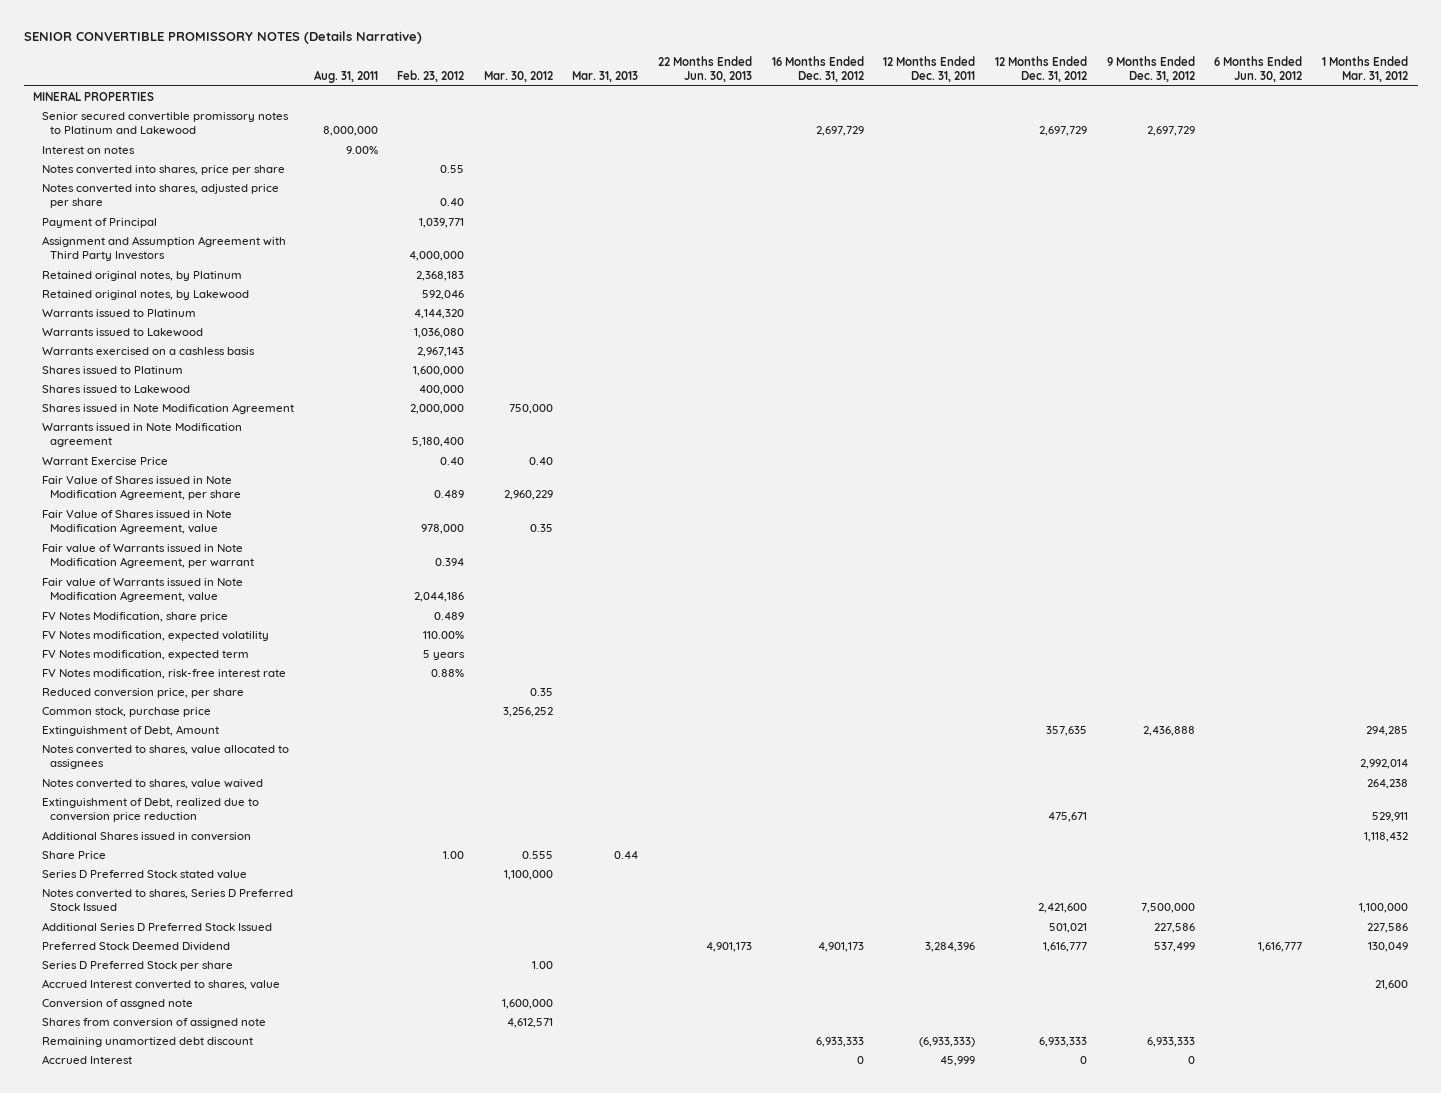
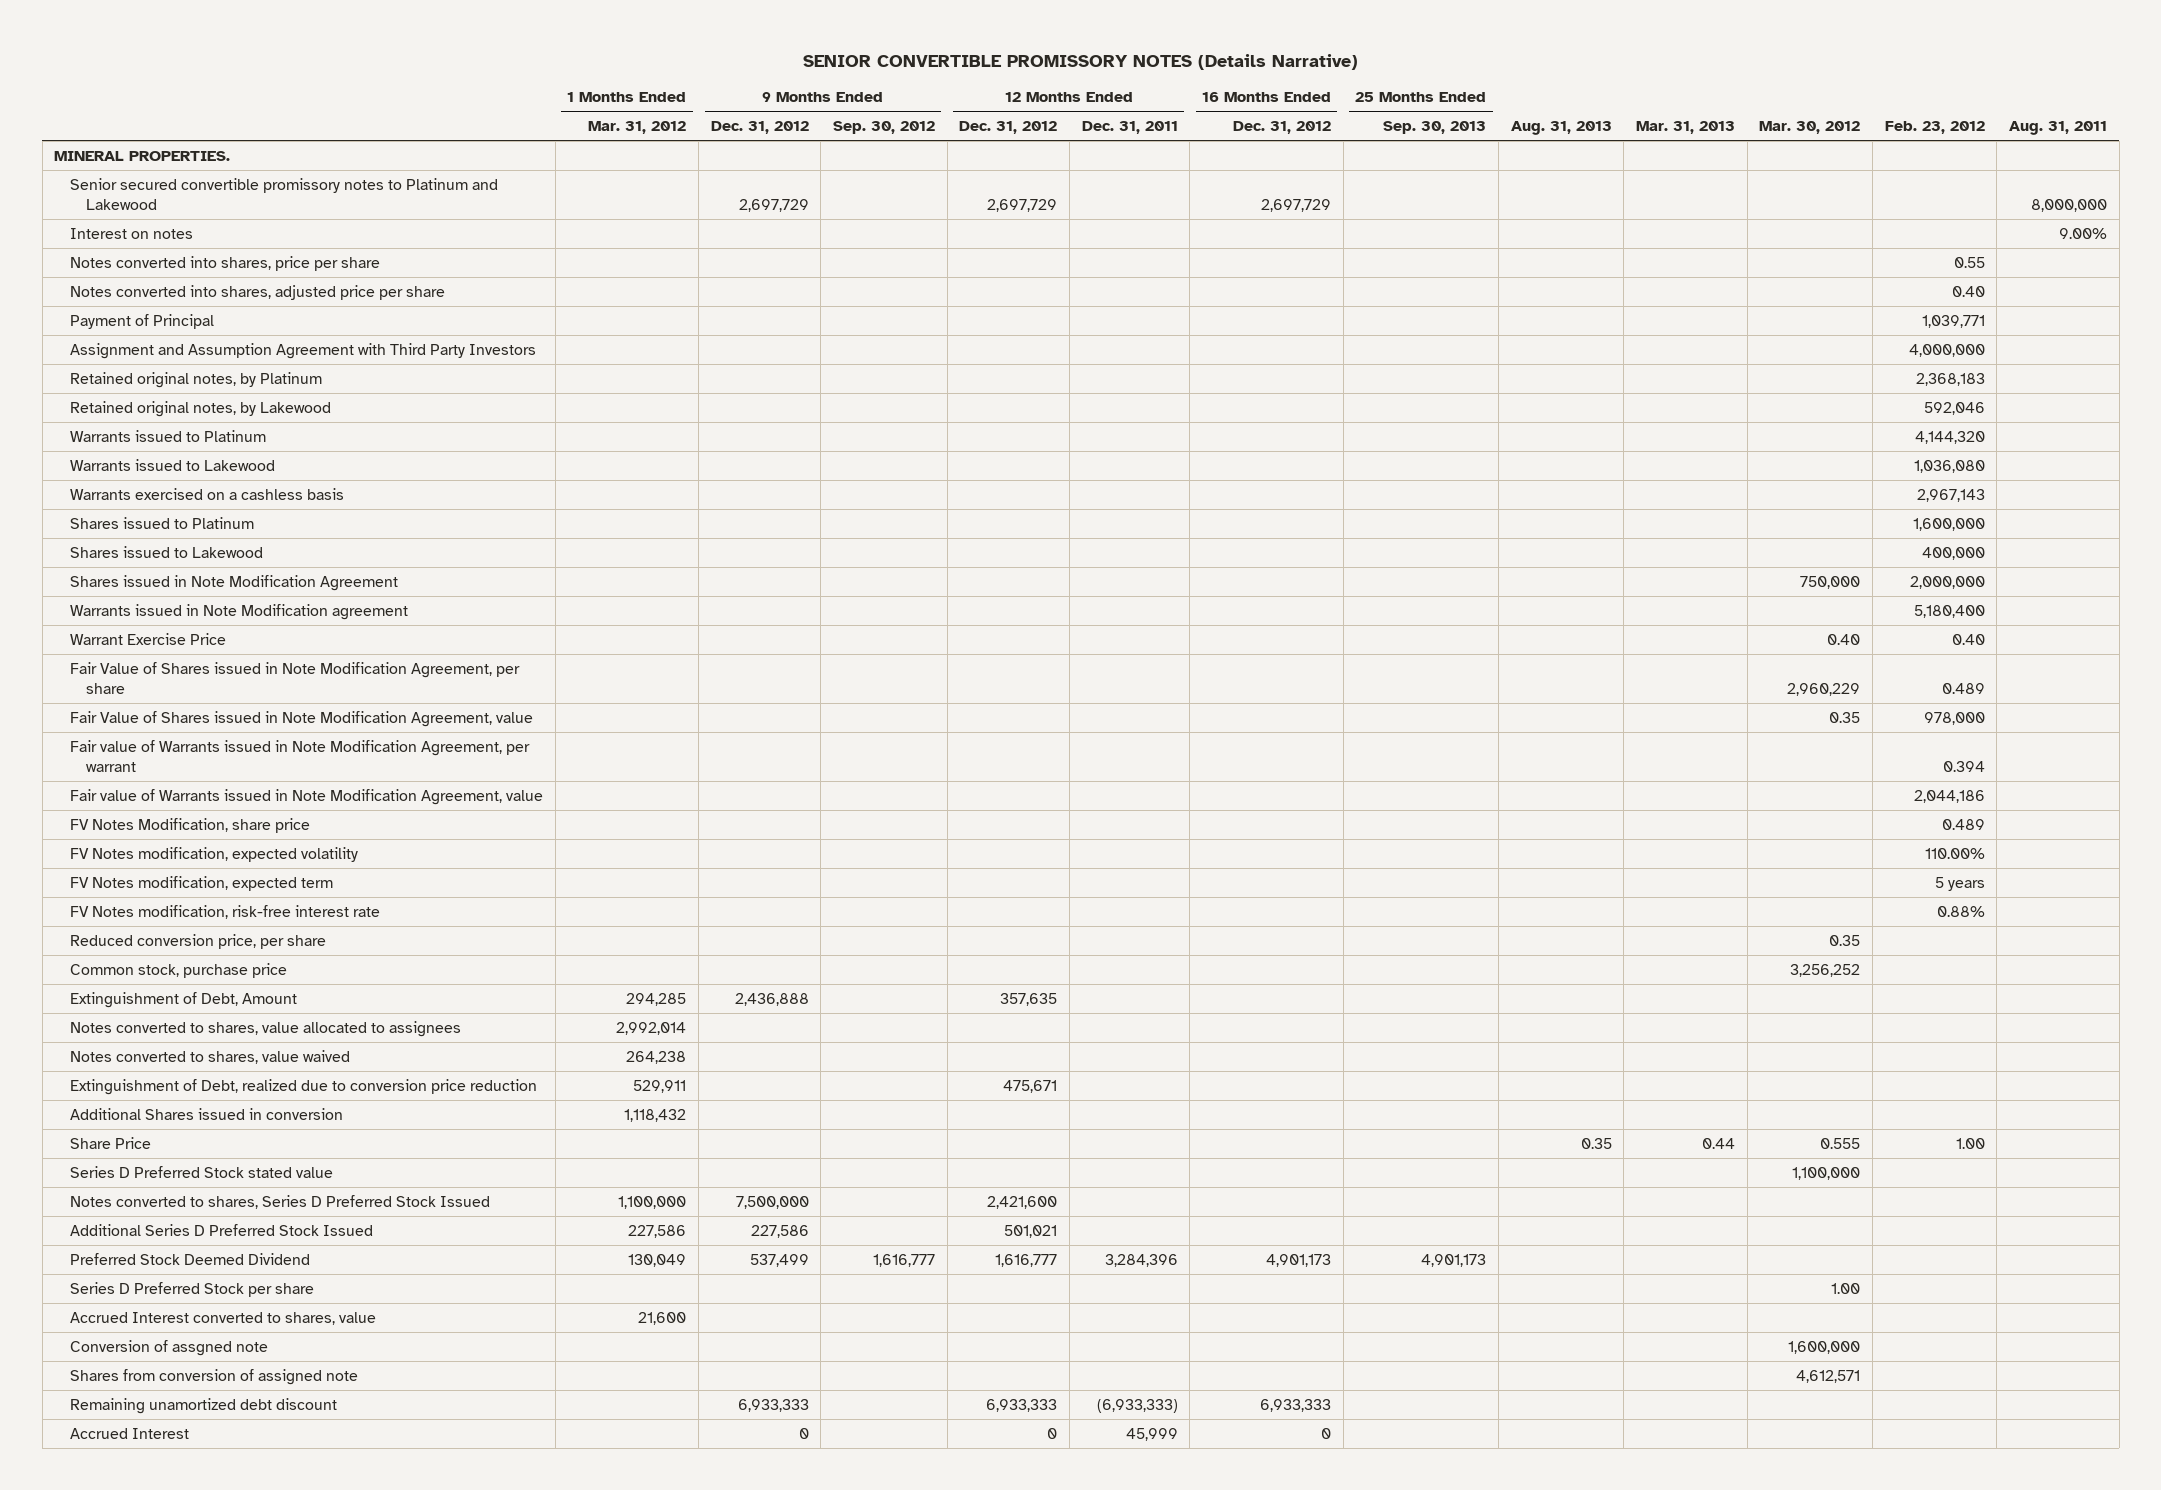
- | Aug. 31, 2011 | Feb. 23, 2012 | Mar. 30, 2012 | Mar. 31, 2013 | 22 Months Ended Jun. 30, 2013 | 16 Months Ended Dec. 31, 2012 | 12 Months Ended Dec. 31, 2011 | 12 Months Ended Dec. 31, 2012 | 9 Months Ended Dec. 31, 2012 | 6 Months Ended Jun. 30, 2012 | 1 Months Ended Mar. 31, 2012
+ | 1 Months Ended Mar. 31, 2012 | 9 Months Ended Dec. 31, 2012 | 9 Months Ended Sep. 30, 2012 | 12 Months Ended Dec. 31, 2012 | 12 Months Ended Dec. 31, 2011 | 16 Months Ended Dec. 31, 2012 | 25 Months Ended Sep. 30, 2013 | Aug. 31, 2013 | Mar. 31, 2013 | Mar. 30, 2012 | Feb. 23, 2012 | Aug. 31, 2011
- MINERAL PROPERTIES
+ MINERAL PROPERTIES.

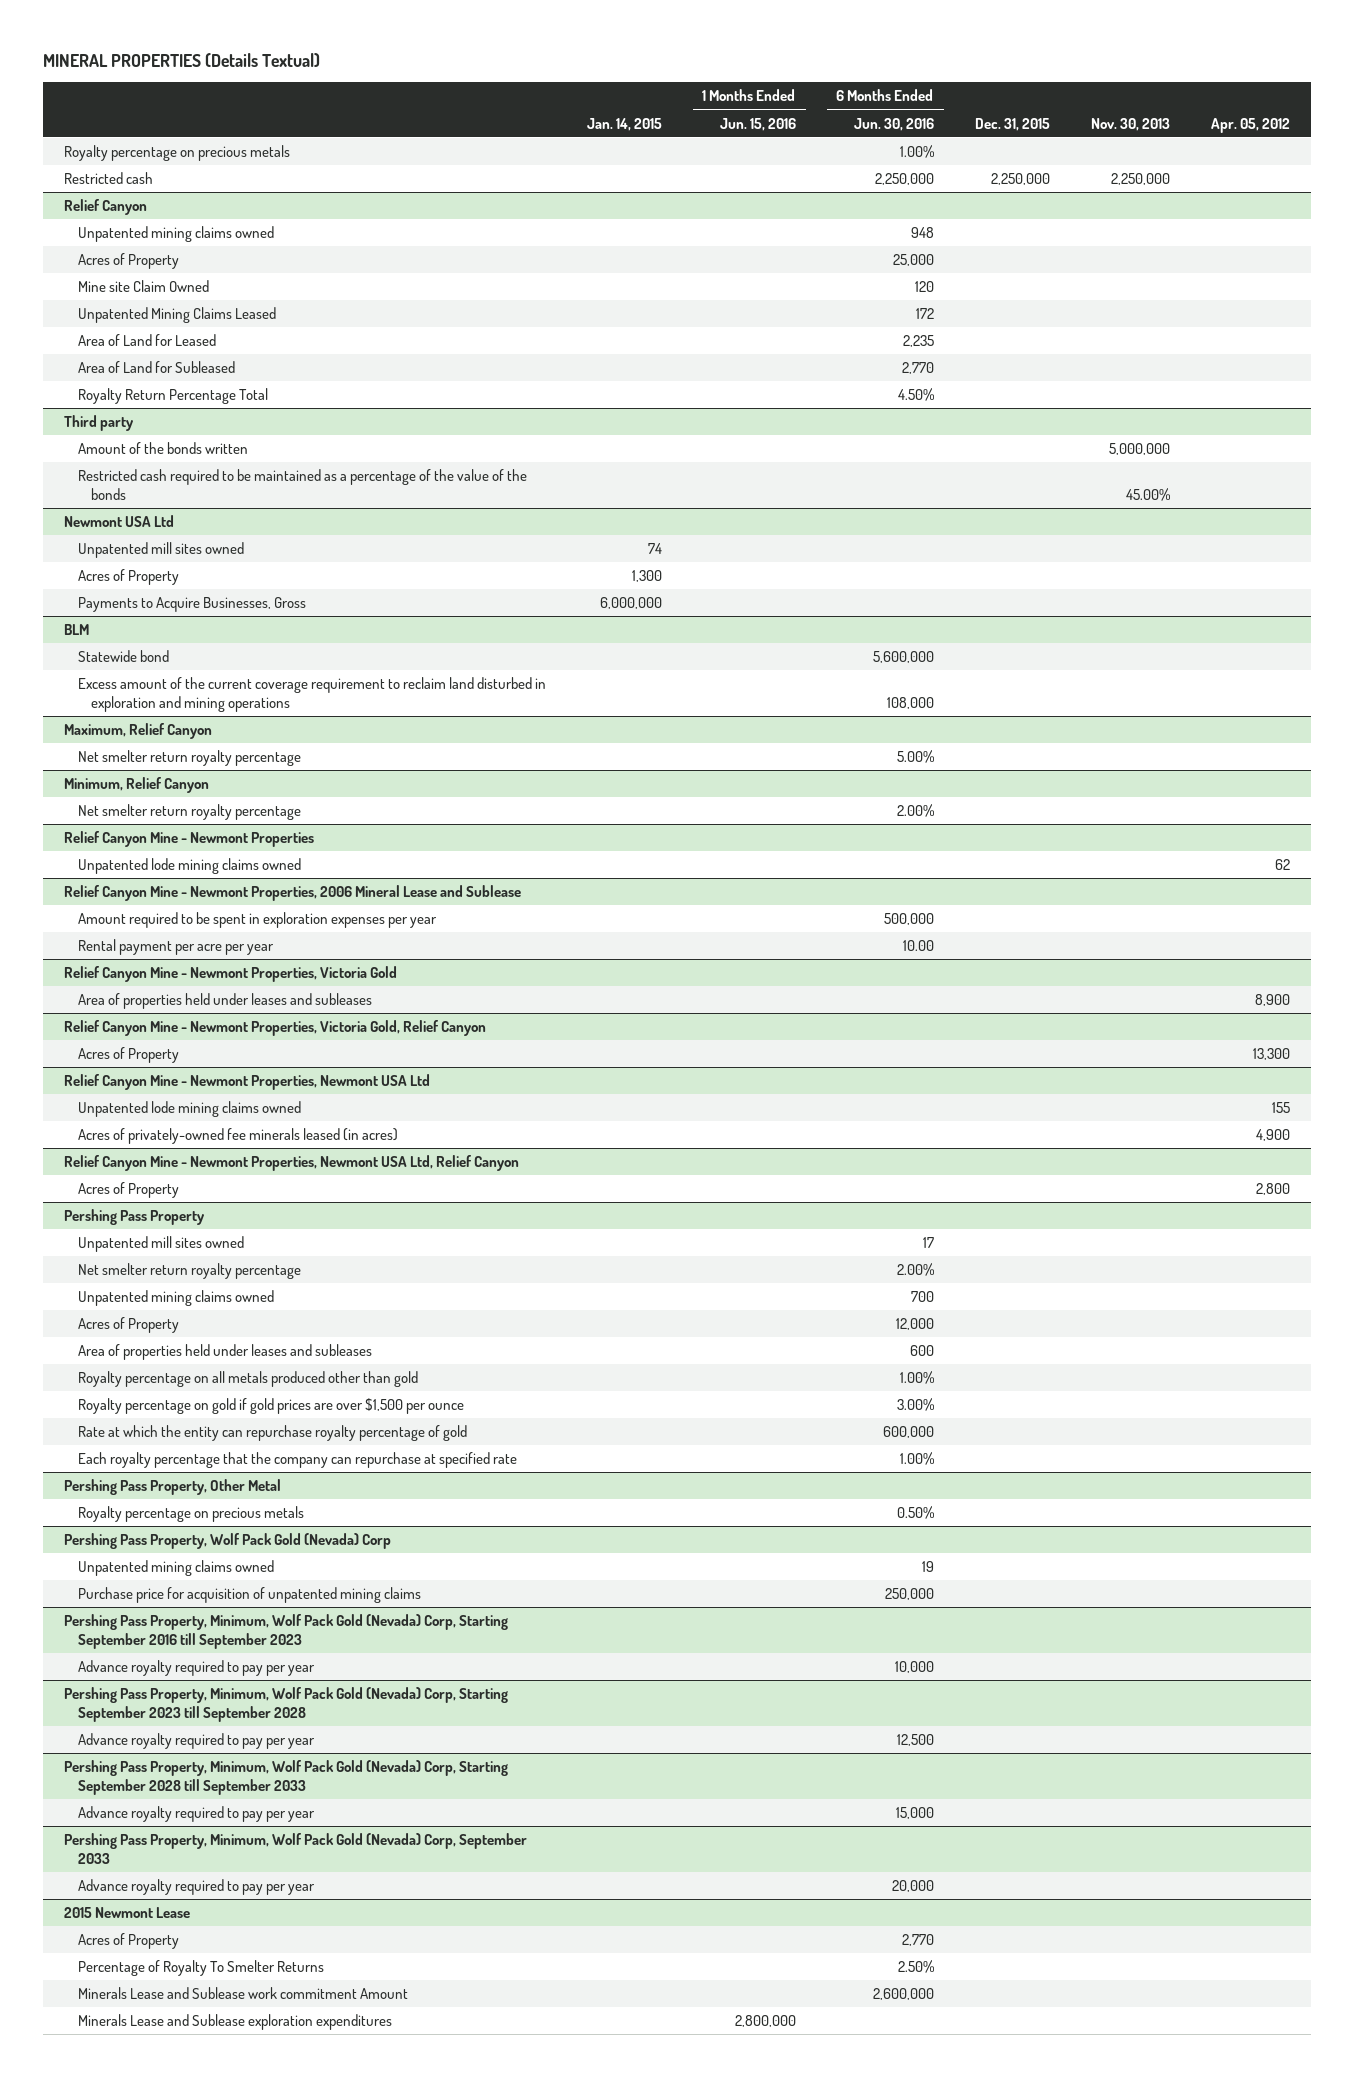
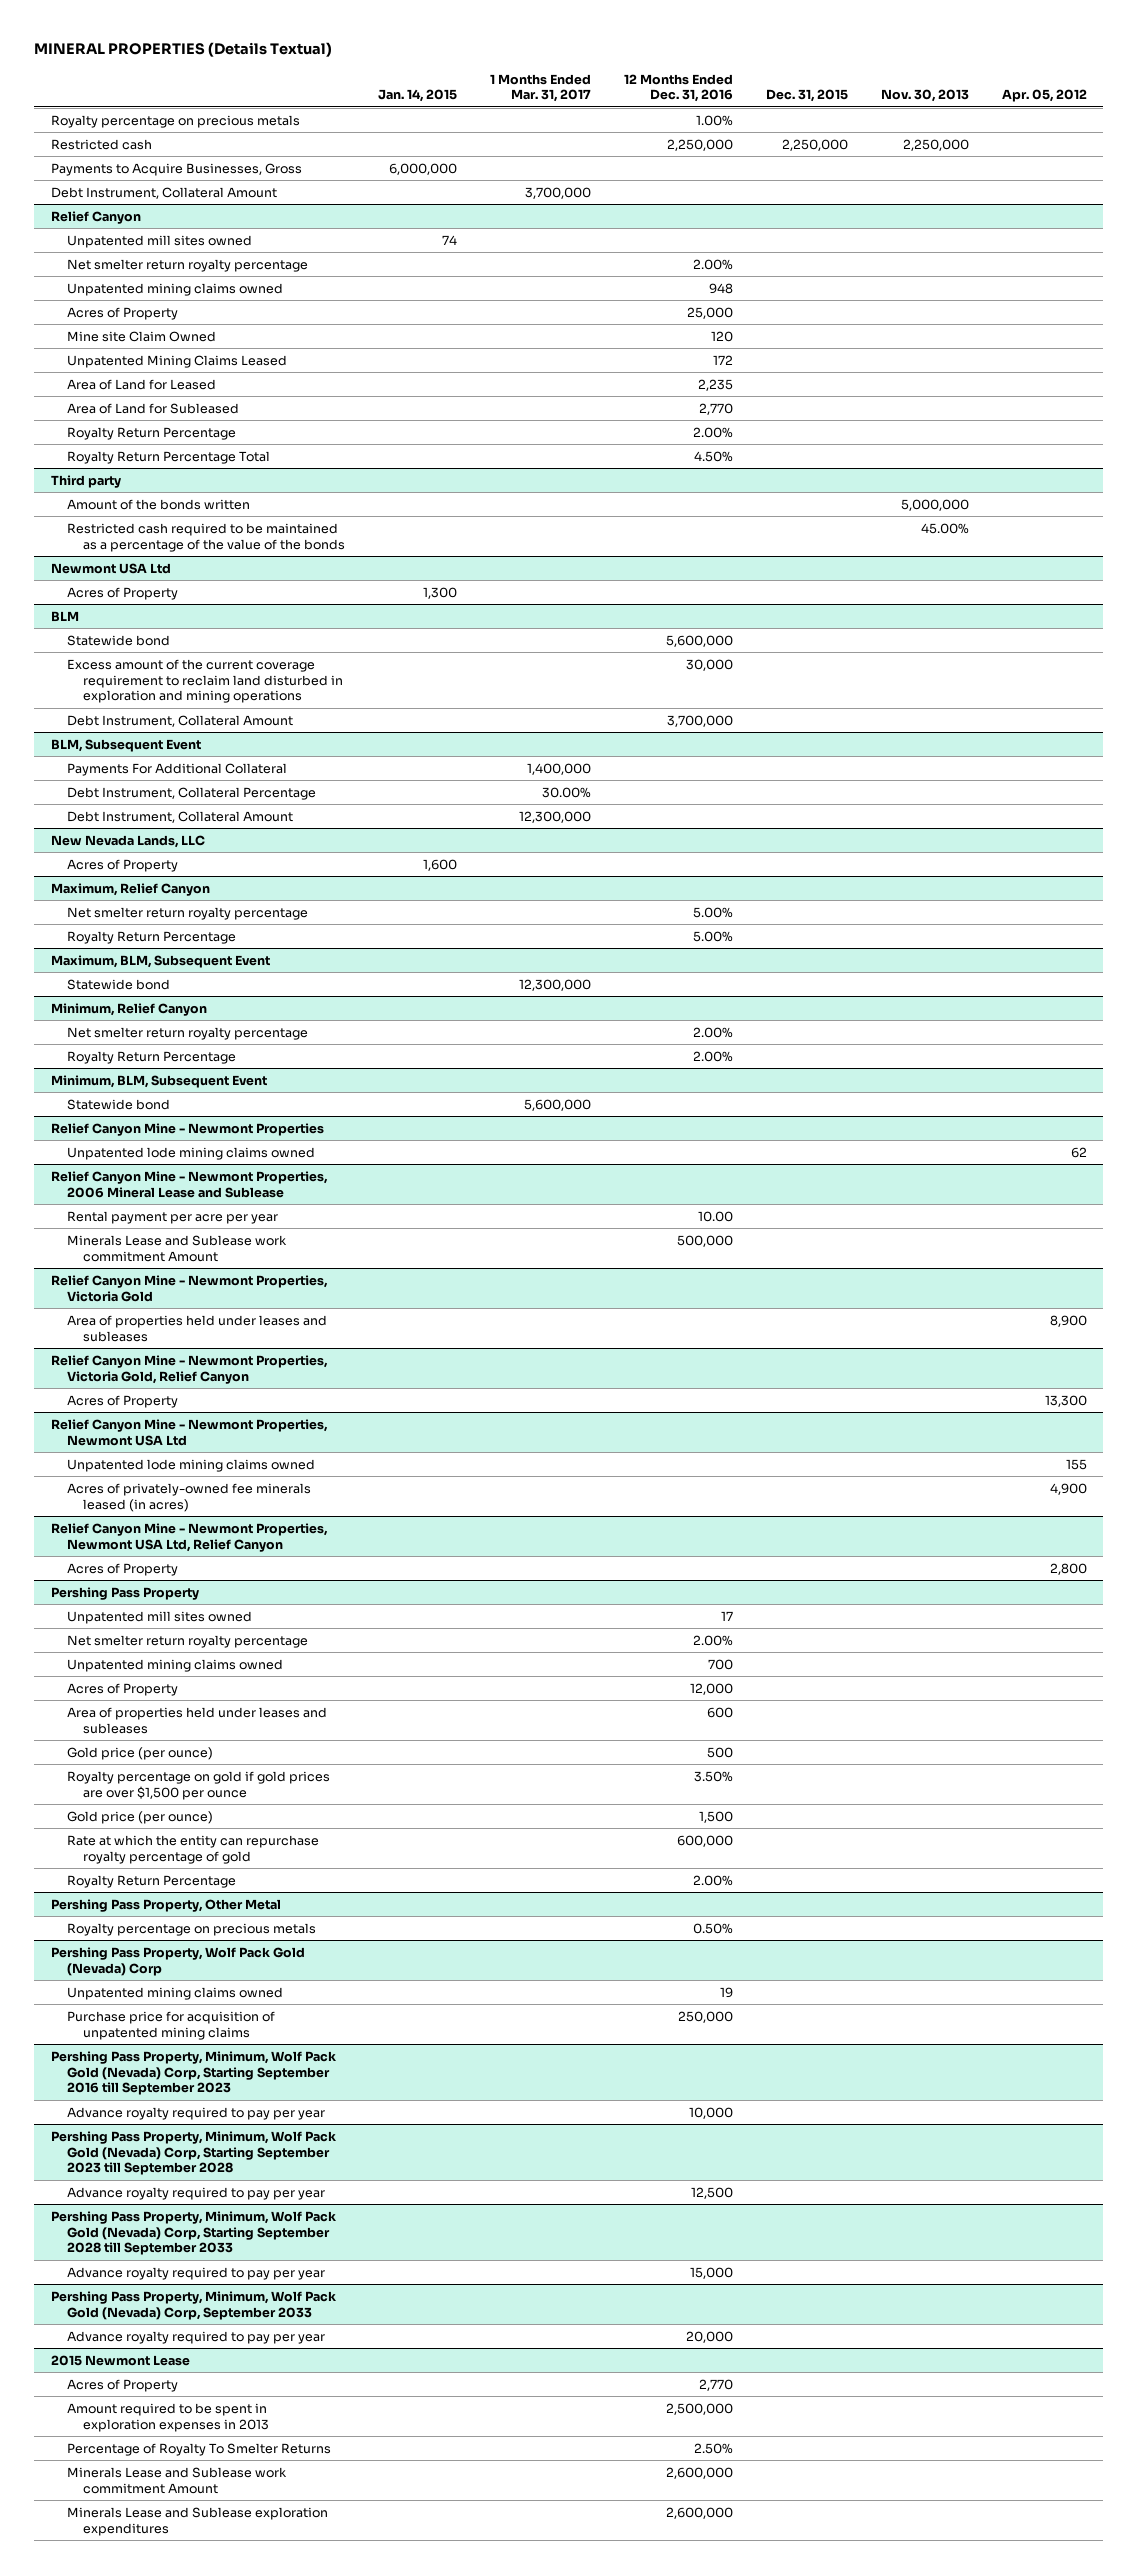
- | Jan. 14, 2015 | 1 Months Ended Jun. 15, 2016 | 6 Months Ended Jun. 30, 2016 | Dec. 31, 2015 | Nov. 30, 2013 | Apr. 05, 2012
+ | Jan. 14, 2015 | 1 Months Ended Mar. 31, 2017 | 12 Months Ended Dec. 31, 2016 | Dec. 31, 2015 | Nov. 30, 2013 | Apr. 05, 2012
+ Payments to Acquire Businesses, Gross | 6,000,000 | | | | |
+ Debt Instrument, Collateral Amount | | 3,700,000 | | | |
@ Relief Canyon
+ Unpatented mill sites owned | 74 | | | | |
+ Net smelter return royalty percentage | | | 2.00% | | |
+ Royalty Return Percentage | | | 2.00% | | |
@ Newmont USA Ltd
- Unpatented mill sites owned | 74 | | | | |
- Payments to Acquire Businesses, Gross | 6,000,000 | | | | |
@ BLM
+ Debt Instrument, Collateral Amount | | | 3,700,000 | | |
+ BLM, Subsequent Event
+ Payments For Additional Collateral | | 1,400,000 | | | |
+ Debt Instrument, Collateral Percentage | | 30.00% | | | |
+ Debt Instrument, Collateral Amount | | 12,300,000 | | | |
+ New Nevada Lands, LLC
+ Acres of Property | 1,600 | | | | |
@ Maximum, Relief Canyon
+ Royalty Return Percentage | | | 5.00% | | |
+ Maximum, BLM, Subsequent Event
+ Statewide bond | | 12,300,000 | | | |
@ Minimum, Relief Canyon
+ Royalty Return Percentage | | | 2.00% | | |
+ Minimum, BLM, Subsequent Event
+ Statewide bond | | 5,600,000 | | | |
@ Relief Canyon Mine - Newmont Properties, 2006 Mineral Lease and Sublease
- Amount required to be spent in exploration expenses per year | | | 500,000 | | |
+ Minerals Lease and Sublease work commitment Amount | | | 500,000 | | |
@ Pershing Pass Property
- Royalty percentage on all metals produced other than gold | | | 1.00% | | |
+ Gold price (per ounce) | | | 500 | | |
+ Gold price (per ounce) | | | 1,500 | | |
- Each royalty percentage that the company can repurchase at specified rate | | | 1.00% | | |
+ Royalty Return Percentage | | | 2.00% | | |
@ 2015 Newmont Lease
+ Amount required to be spent in exploration expenses in 2013 | | | 2,500,000 | | |

